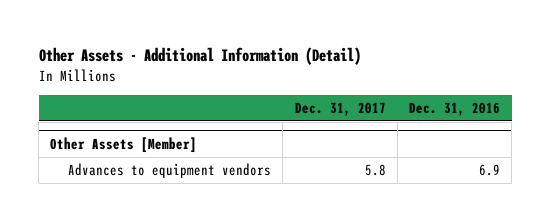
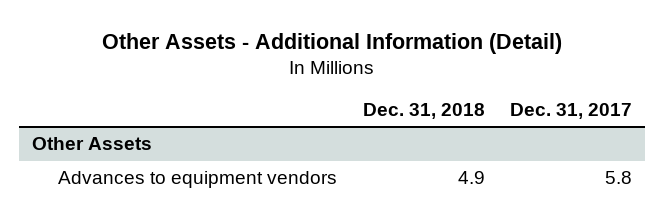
- | Dec. 31, 2017 | Dec. 31, 2016
+ | Dec. 31, 2018 | Dec. 31, 2017
- Other Assets [Member]
+ Other Assets

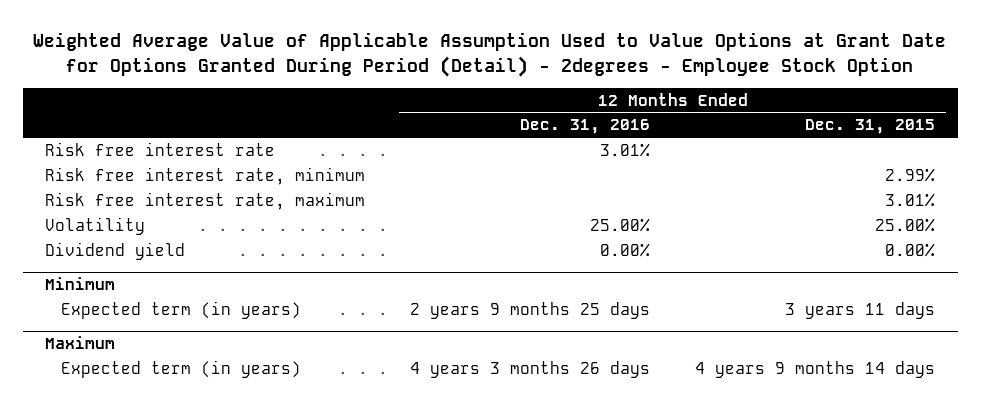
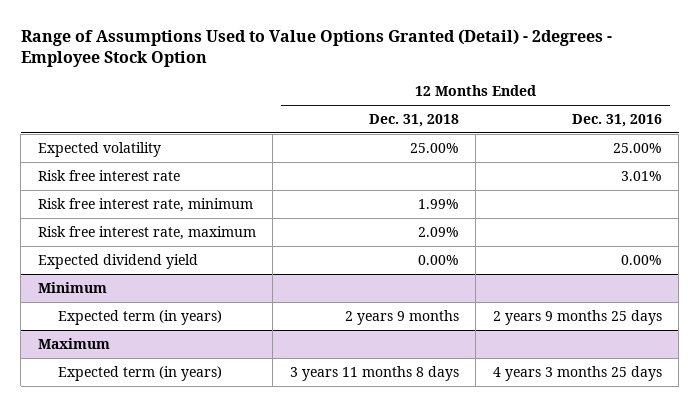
- Weighted Average Value of Applicable Assumption Used to Value Options at Grant Date for Options Granted During Period (Detail) - 2degrees - Employee Stock Option
+ Range of Assumptions Used to Value Options Granted (Detail) - 2degrees - Employee Stock Option
- | 12 Months Ended Dec. 31, 2016 | 12 Months Ended Dec. 31, 2015
+ | 12 Months Ended Dec. 31, 2018 | 12 Months Ended Dec. 31, 2016
+ Expected volatility | 25.00% | 25.00%
- Volatility | 25.00% | 25.00%
- Dividend yield | 0.00% | 0.00%
+ Expected dividend yield | 0.00% | 0.00%
@ Maximum
- Expected term (in years) | 4 years 3 months 26 days | 4 years 9 months 14 days
+ Expected term (in years) | 3 years 11 months 8 days | 4 years 3 months 25 days

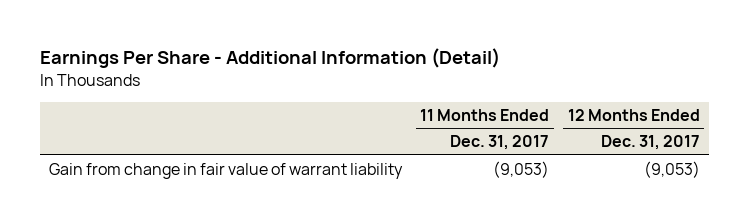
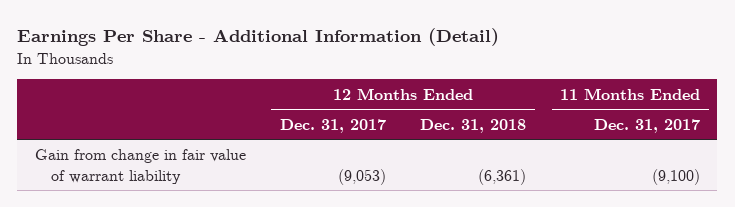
- | 11 Months Ended Dec. 31, 2017 | 12 Months Ended Dec. 31, 2017
+ | 12 Months Ended Dec. 31, 2017 | 12 Months Ended Dec. 31, 2018 | 11 Months Ended Dec. 31, 2017
- Gain from change in fair value of warrant liability | (9,053) | (9,053)
+ Gain from change in fair value of warrant liability | (9,053) | (6,361) | (9,100)

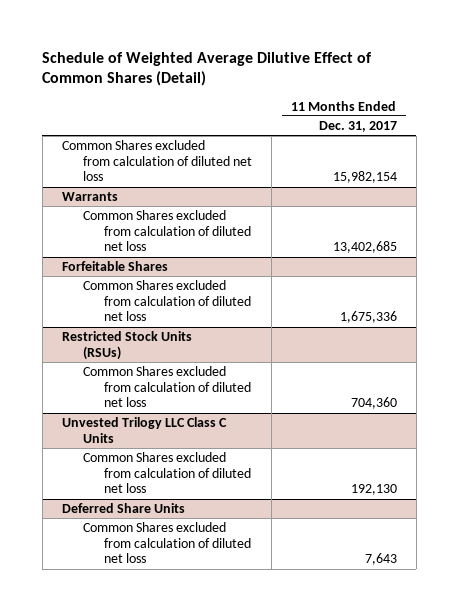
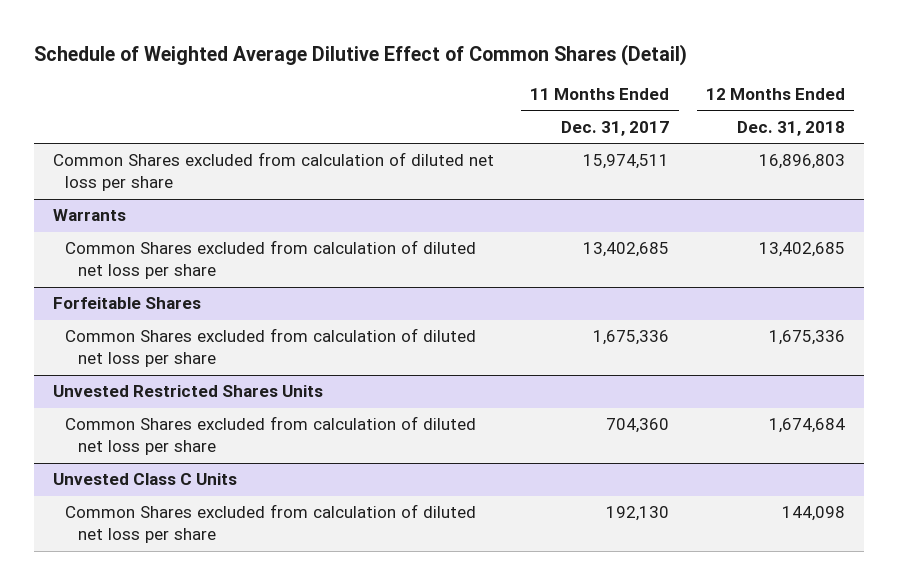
- | 11 Months Ended Dec. 31, 2017
+ | 11 Months Ended Dec. 31, 2017 | 12 Months Ended Dec. 31, 2018
- Common Shares excluded from calculation of diluted net loss | 15,982,154
+ Common Shares excluded from calculation of diluted net loss per share | 15,974,511 | 16,896,803
@ Warrants
- Common Shares excluded from calculation of diluted net loss | 13,402,685
+ Common Shares excluded from calculation of diluted net loss per share | 13,402,685 | 13,402,685
@ Forfeitable Shares
- Common Shares excluded from calculation of diluted net loss | 1,675,336
- Restricted Stock Units (RSUs)
- Common Shares excluded from calculation of diluted net loss | 704,360
- Unvested Trilogy LLC Class C Units
- Common Shares excluded from calculation of diluted net loss | 192,130
- Deferred Share Units
- Common Shares excluded from calculation of diluted net loss | 7,643
@ Forfeitable Shares
+ Common Shares excluded from calculation of diluted net loss per share | 1,675,336 | 1,675,336
+ Unvested Restricted Shares Units
+ Common Shares excluded from calculation of diluted net loss per share | 704,360 | 1,674,684
+ Unvested Class C Units
+ Common Shares excluded from calculation of diluted net loss per share | 192,130 | 144,098

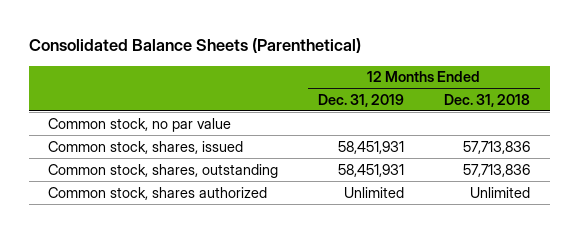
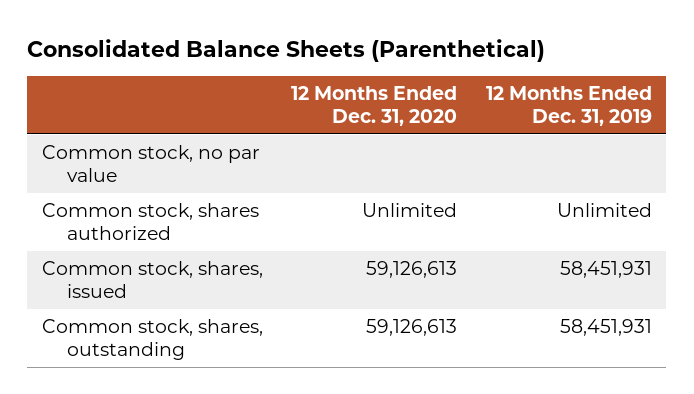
- | 12 Months Ended Dec. 31, 2019 | 12 Months Ended Dec. 31, 2018
+ | 12 Months Ended Dec. 31, 2020 | 12 Months Ended Dec. 31, 2019
moved up: Common stock, shares authorized | Unlimited | Unlimited

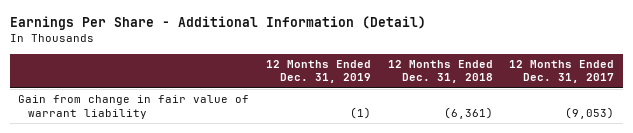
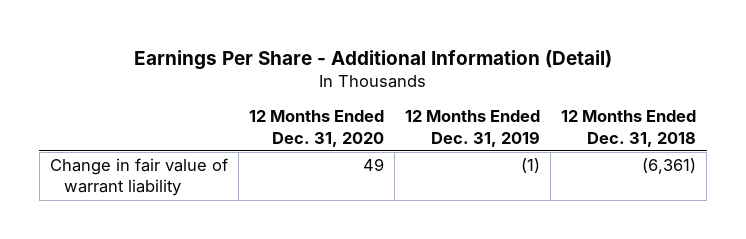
- | 12 Months Ended Dec. 31, 2019 | 12 Months Ended Dec. 31, 2018 | 12 Months Ended Dec. 31, 2017
+ | 12 Months Ended Dec. 31, 2020 | 12 Months Ended Dec. 31, 2019 | 12 Months Ended Dec. 31, 2018
- Gain from change in fair value of warrant liability | (1) | (6,361) | (9,053)
+ Change in fair value of warrant liability | 49 | (1) | (6,361)

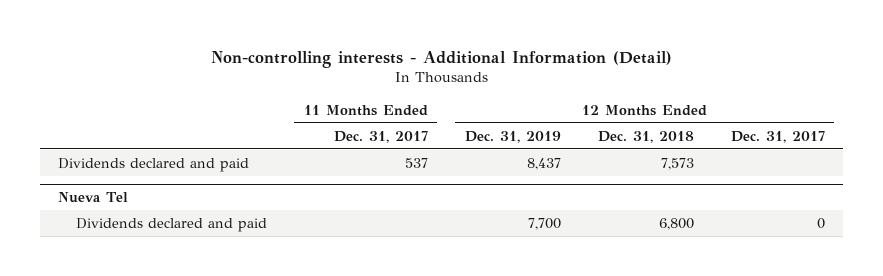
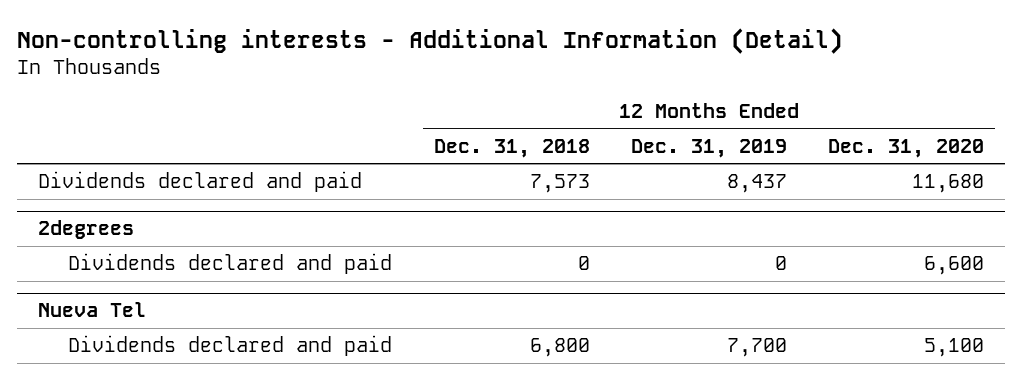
- | 11 Months Ended Dec. 31, 2017 | 12 Months Ended Dec. 31, 2019 | 12 Months Ended Dec. 31, 2018 | 12 Months Ended Dec. 31, 2017
+ | 12 Months Ended Dec. 31, 2018 | 12 Months Ended Dec. 31, 2019 | 12 Months Ended Dec. 31, 2020
+ 2degrees
+ Dividends declared and paid | 0 | 0 | 6,600

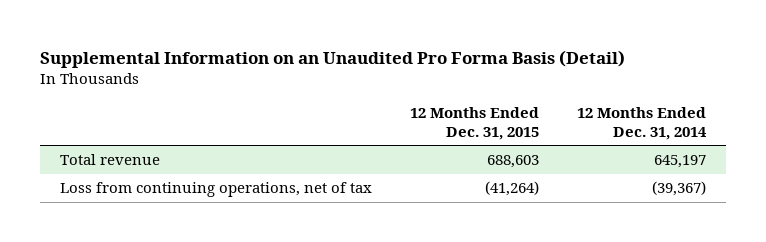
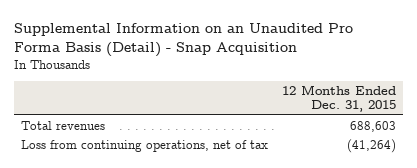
- Supplemental Information on an Unaudited Pro Forma Basis (Detail)
+ Supplemental Information on an Unaudited Pro Forma Basis (Detail) - Snap Acquisition
- | 12 Months Ended Dec. 31, 2015 | 12 Months Ended Dec. 31, 2014
+ | 12 Months Ended Dec. 31, 2015
- Total revenue | 688,603 | 645,197
+ Total revenues | 688,603

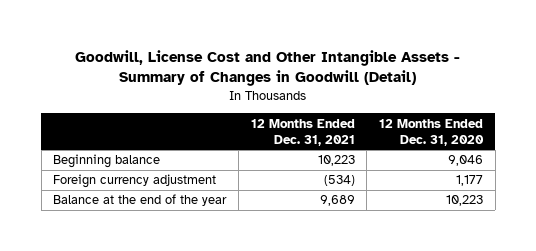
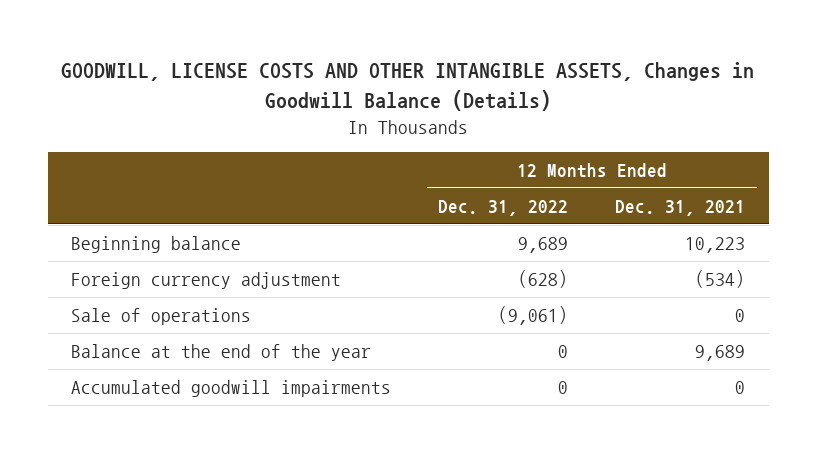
- Goodwill, License Cost and Other Intangible Assets - Summary of Changes in Goodwill (Detail)
+ GOODWILL, LICENSE COSTS AND OTHER INTANGIBLE ASSETS, Changes in Goodwill Balance (Details)
- | 12 Months Ended Dec. 31, 2021 | 12 Months Ended Dec. 31, 2020
+ | 12 Months Ended Dec. 31, 2022 | 12 Months Ended Dec. 31, 2021
+ Sale of operations | (9,061) | 0
+ Accumulated goodwill impairments | 0 | 0

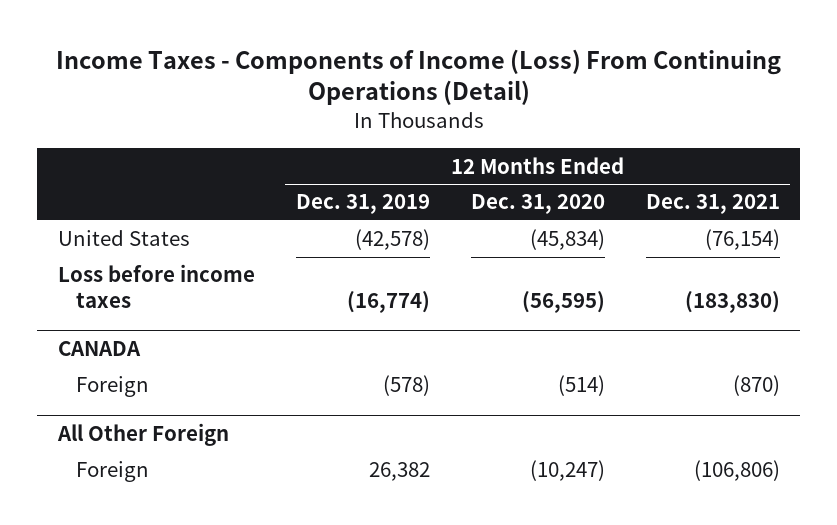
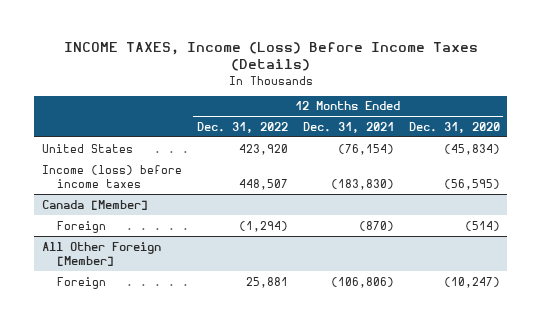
- Income Taxes - Components of Income (Loss) From Continuing Operations (Detail)
+ INCOME TAXES, Income (Loss) Before Income Taxes (Details)
- | 12 Months Ended Dec. 31, 2019 | 12 Months Ended Dec. 31, 2020 | 12 Months Ended Dec. 31, 2021
+ | 12 Months Ended Dec. 31, 2022 | 12 Months Ended Dec. 31, 2021 | 12 Months Ended Dec. 31, 2020
- Loss before income taxes | (16,774) | (56,595) | (183,830)
- CANADA
+ Income (loss) before income taxes | 448,507 | (183,830) | (56,595)
+ Canada [Member]
- All Other Foreign
+ All Other Foreign [Member]

